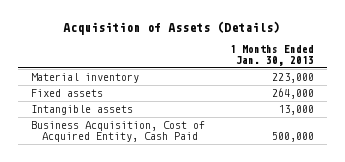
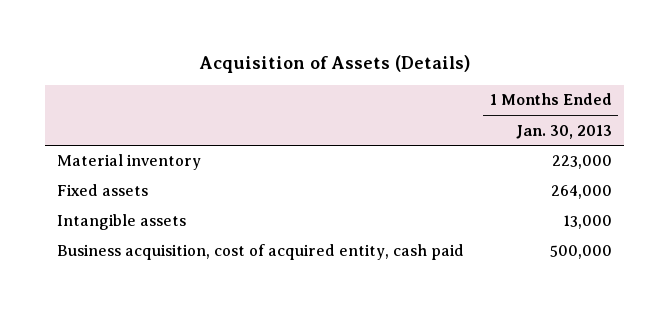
- Business Acquisition, Cost of Acquired Entity, Cash Paid | 500,000
+ Business acquisition, cost of acquired entity, cash paid | 500,000

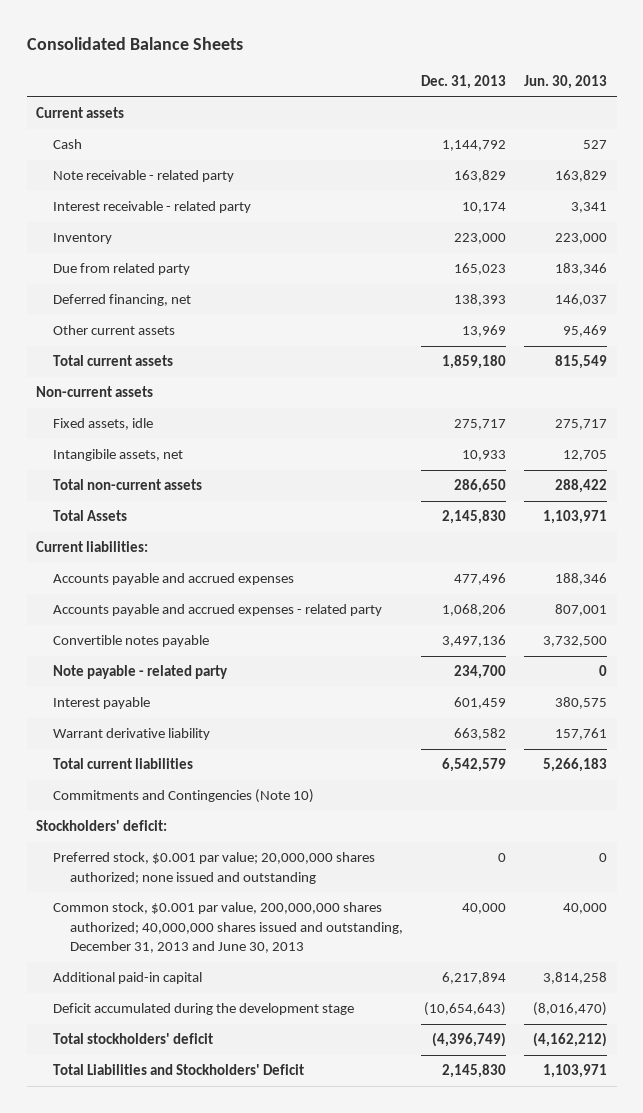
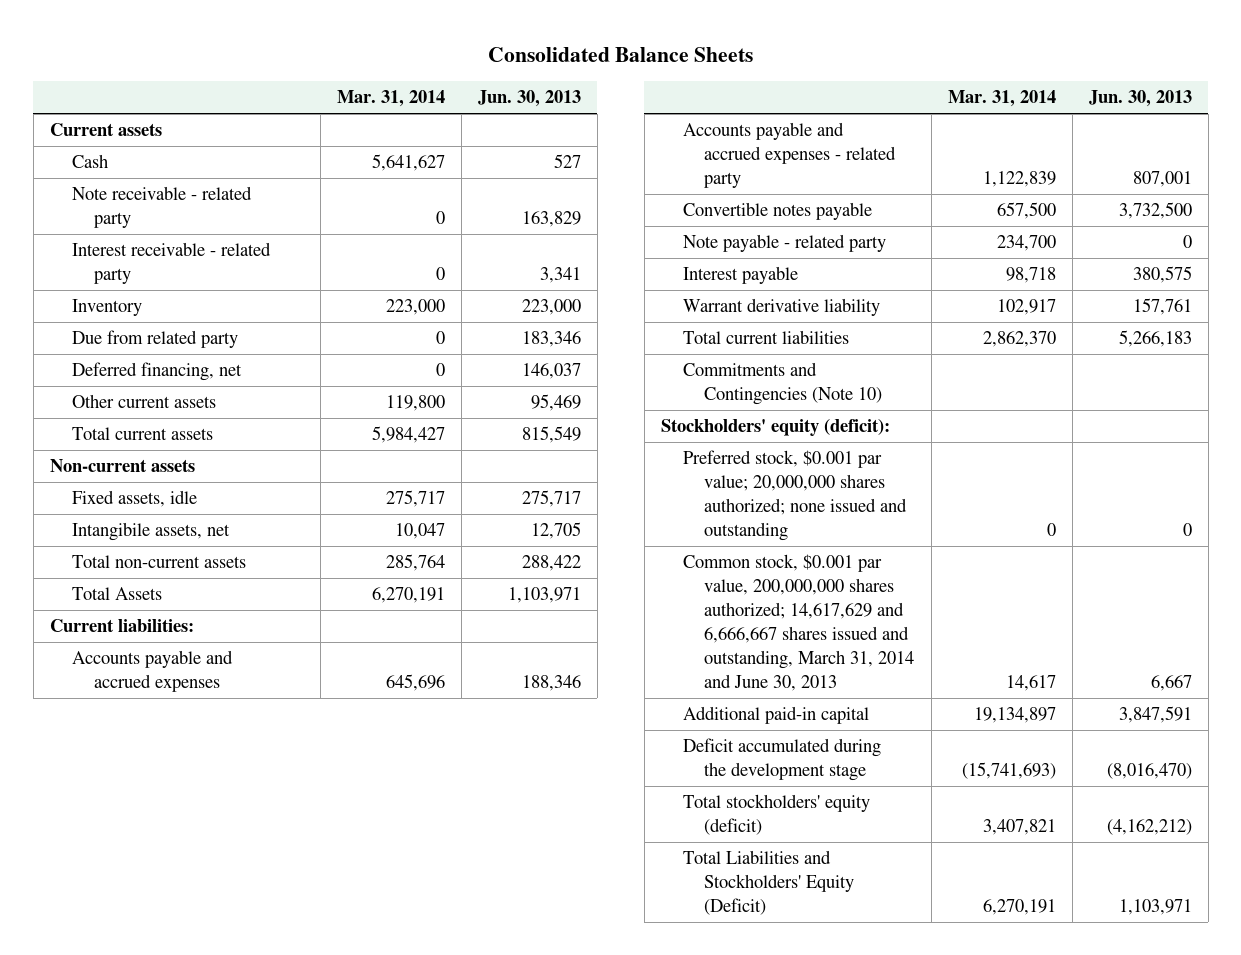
- | Dec. 31, 2013 | Jun. 30, 2013
+ | Mar. 31, 2014 | Jun. 30, 2013
- Stockholders' deficit:
+ Stockholders' equity (deficit):
- Common stock, $0.001 par value, 200,000,000 shares authorized; 40,000,000 shares issued and outstanding, December 31, 2013 and June 30, 2013 | 40,000 | 40,000
- Additional paid-in capital | 6,217,894 | 3,814,258
+ Common stock, $0.001 par value, 200,000,000 shares authorized; 14,617,629 and 6,666,667 shares issued and outstanding, March 31, 2014 and June 30, 2013 | 14,617 | 6,667
+ Additional paid-in capital | 19,134,897 | 3,847,591
- Total stockholders' deficit | (4,396,749) | (4,162,212)
- Total Liabilities and Stockholders' Deficit | 2,145,830 | 1,103,971
+ Total stockholders' equity (deficit) | 3,407,821 | (4,162,212)
+ Total Liabilities and Stockholders' Equity (Deficit) | 6,270,191 | 1,103,971

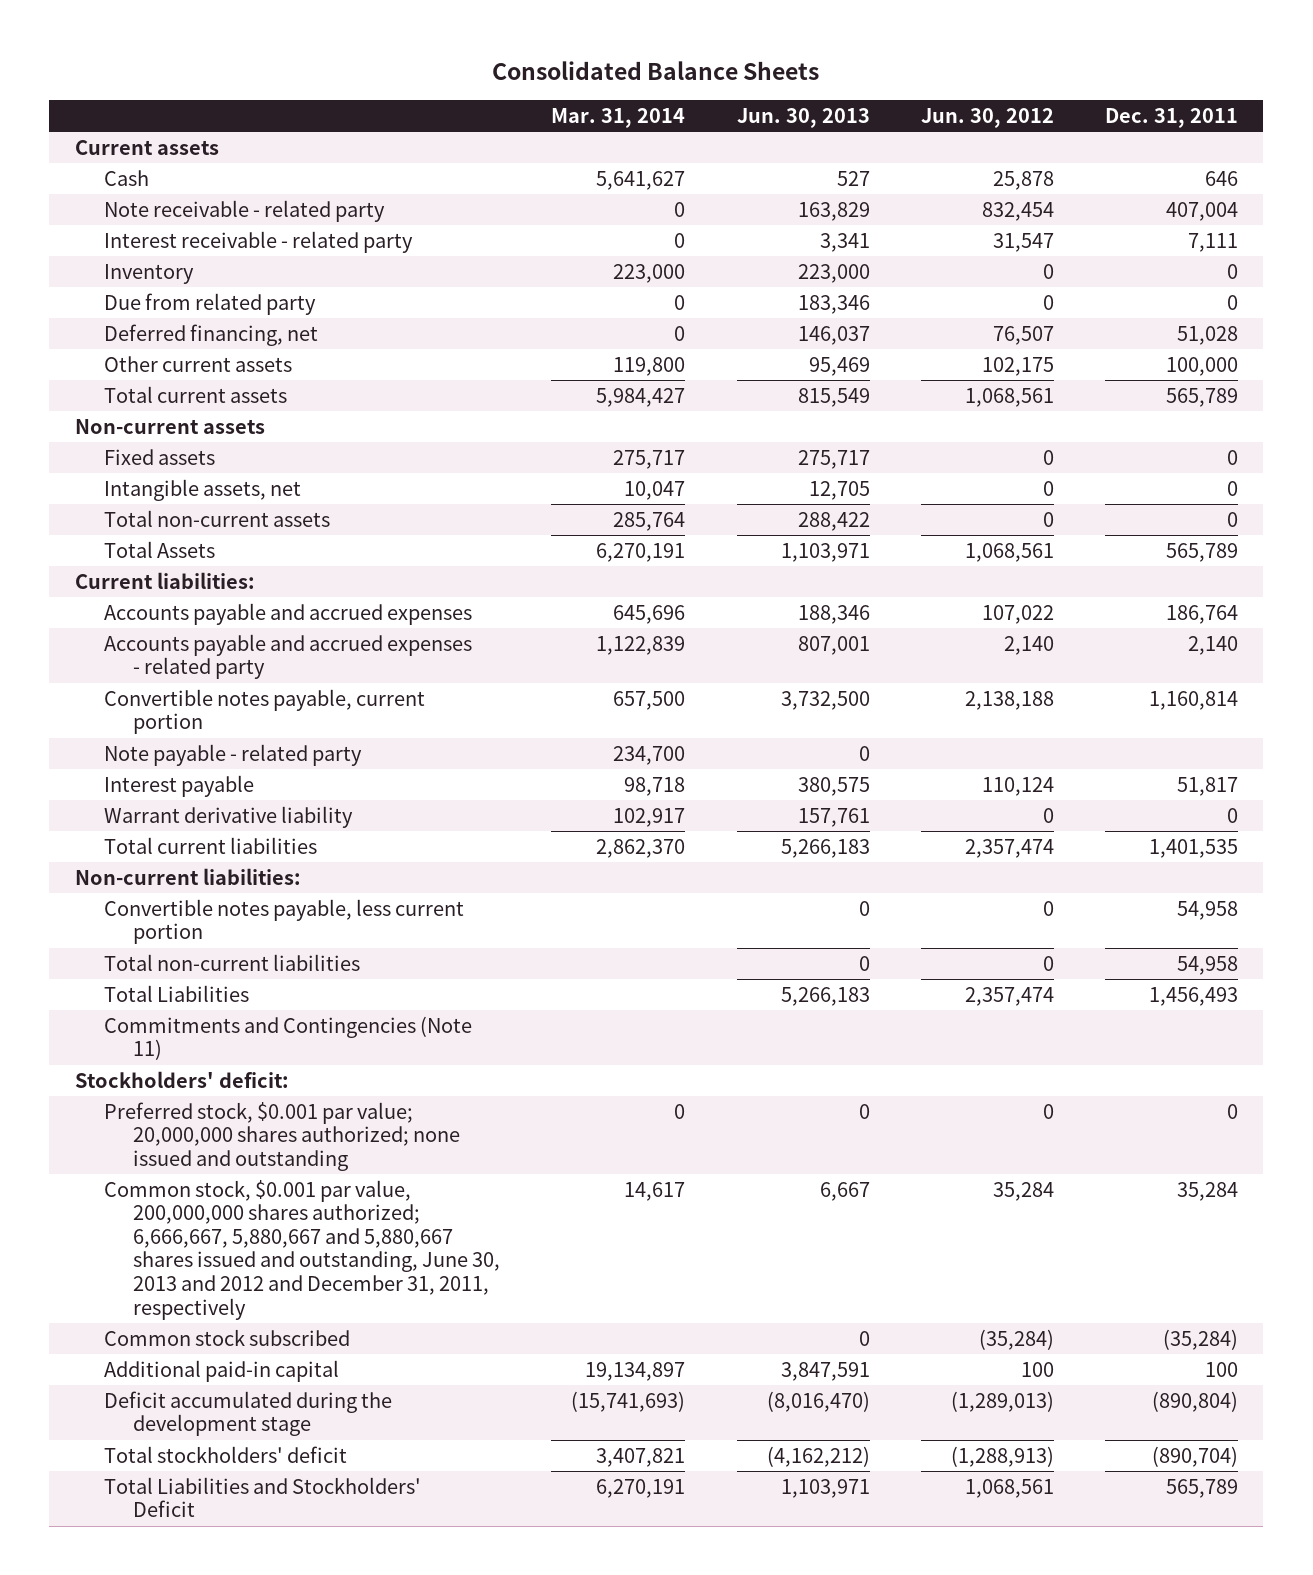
- | Mar. 31, 2014 | Jun. 30, 2013
+ | Mar. 31, 2014 | Jun. 30, 2013 | Jun. 30, 2012 | Dec. 31, 2011
- Fixed assets, idle | 275,717 | 275,717
- Intangibile assets, net | 10,047 | 12,705
+ Fixed assets | 275,717 | 275,717 | 0 | 0
+ Intangible assets, net | 10,047 | 12,705 | 0 | 0
- Convertible notes payable | 657,500 | 3,732,500
+ Convertible notes payable, current portion | 657,500 | 3,732,500 | 2,138,188 | 1,160,814
- Commitments and Contingencies (Note 10)
- Stockholders' equity (deficit):
+ Non-current liabilities:
+ Convertible notes payable, less current portion | | 0 | 0 | 54,958
+ Total non-current liabilities | | 0 | 0 | 54,958
+ Total Liabilities | | 5,266,183 | 2,357,474 | 1,456,493
+ Commitments and Contingencies (Note 11)
+ Stockholders' deficit:
- Common stock, $0.001 par value, 200,000,000 shares authorized; 14,617,629 and 6,666,667 shares issued and outstanding, March 31, 2014 and June 30, 2013 | 14,617 | 6,667
+ Common stock, $0.001 par value, 200,000,000 shares authorized; 6,666,667, 5,880,667 and 5,880,667 shares issued and outstanding, June 30, 2013 and 2012 and December 31, 2011, respectively | 14,617 | 6,667 | 35,284 | 35,284
+ Common stock subscribed | | 0 | (35,284) | (35,284)
- Total stockholders' equity (deficit) | 3,407,821 | (4,162,212)
- Total Liabilities and Stockholders' Equity (Deficit) | 6,270,191 | 1,103,971
+ Total stockholders' deficit | 3,407,821 | (4,162,212) | (1,288,913) | (890,704)
+ Total Liabilities and Stockholders' Deficit | 6,270,191 | 1,103,971 | 1,068,561 | 565,789

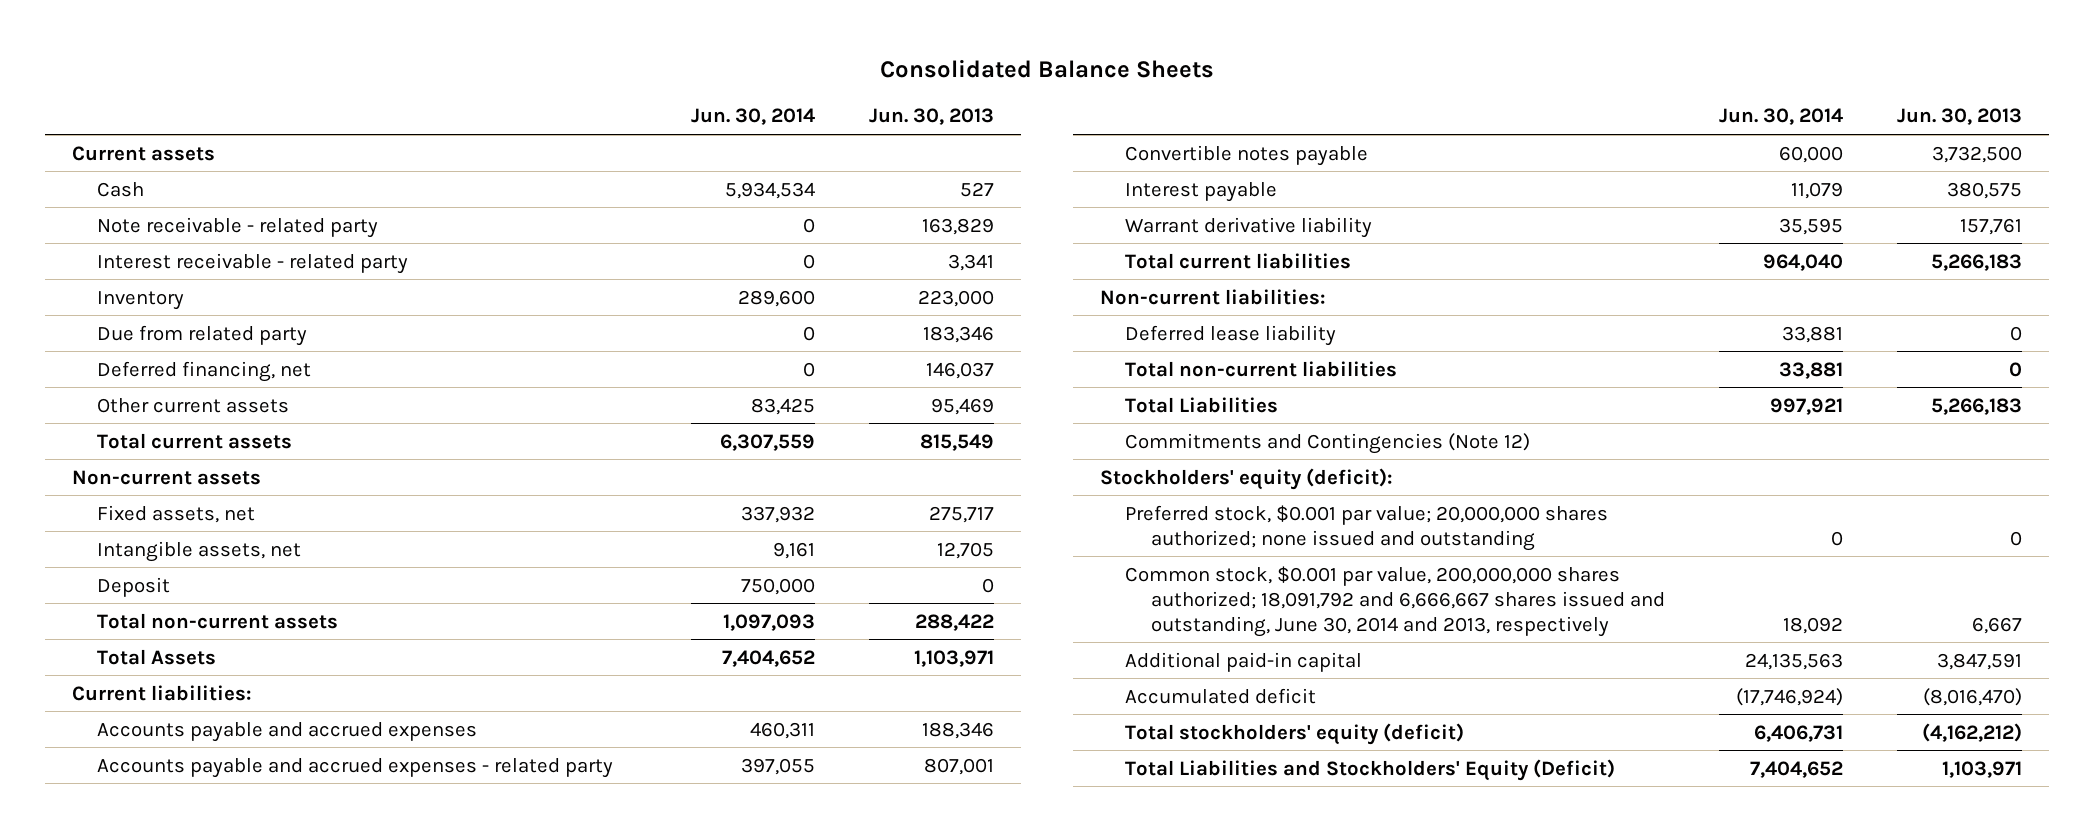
- | Mar. 31, 2014 | Jun. 30, 2013 | Jun. 30, 2012 | Dec. 31, 2011
+ | Jun. 30, 2014 | Jun. 30, 2013
- Fixed assets | 275,717 | 275,717 | 0 | 0
+ Fixed assets, net | 337,932 | 275,717
+ Deposit | 750,000 | 0
- Convertible notes payable, current portion | 657,500 | 3,732,500 | 2,138,188 | 1,160,814
- Note payable - related party | 234,700 | 0 | |
+ Convertible notes payable | 60,000 | 3,732,500
- Convertible notes payable, less current portion | | 0 | 0 | 54,958
+ Deferred lease liability | 33,881 | 0
- Commitments and Contingencies (Note 11)
- Stockholders' deficit:
+ Commitments and Contingencies (Note 12)
+ Stockholders' equity (deficit):
- Common stock, $0.001 par value, 200,000,000 shares authorized; 6,666,667, 5,880,667 and 5,880,667 shares issued and outstanding, June 30, 2013 and 2012 and December 31, 2011, respectively | 14,617 | 6,667 | 35,284 | 35,284
- Common stock subscribed | | 0 | (35,284) | (35,284)
+ Common stock, $0.001 par value, 200,000,000 shares authorized; 18,091,792 and 6,666,667 shares issued and outstanding, June 30, 2014 and 2013, respectively | 18,092 | 6,667
- Deficit accumulated during the development stage | (15,741,693) | (8,016,470) | (1,289,013) | (890,804)
- Total stockholders' deficit | 3,407,821 | (4,162,212) | (1,288,913) | (890,704)
- Total Liabilities and Stockholders' Deficit | 6,270,191 | 1,103,971 | 1,068,561 | 565,789
+ Accumulated deficit | (17,746,924) | (8,016,470)
+ Total stockholders' equity (deficit) | 6,406,731 | (4,162,212)
+ Total Liabilities and Stockholders' Equity (Deficit) | 7,404,652 | 1,103,971

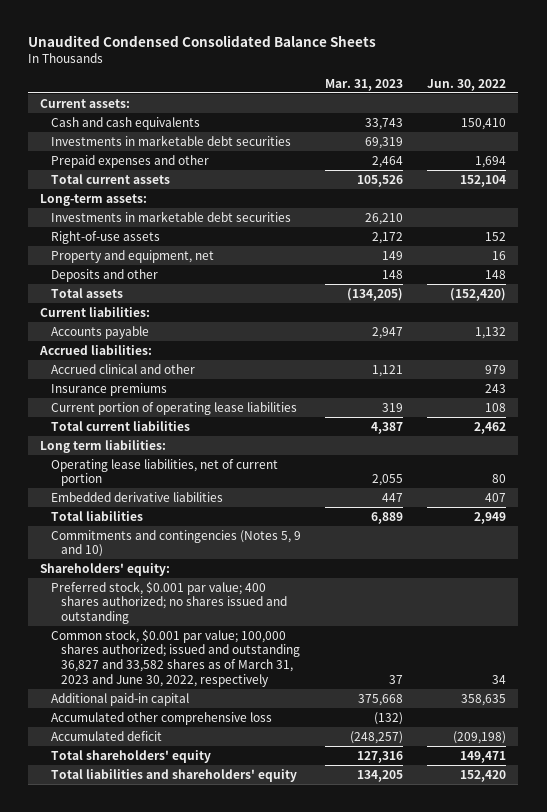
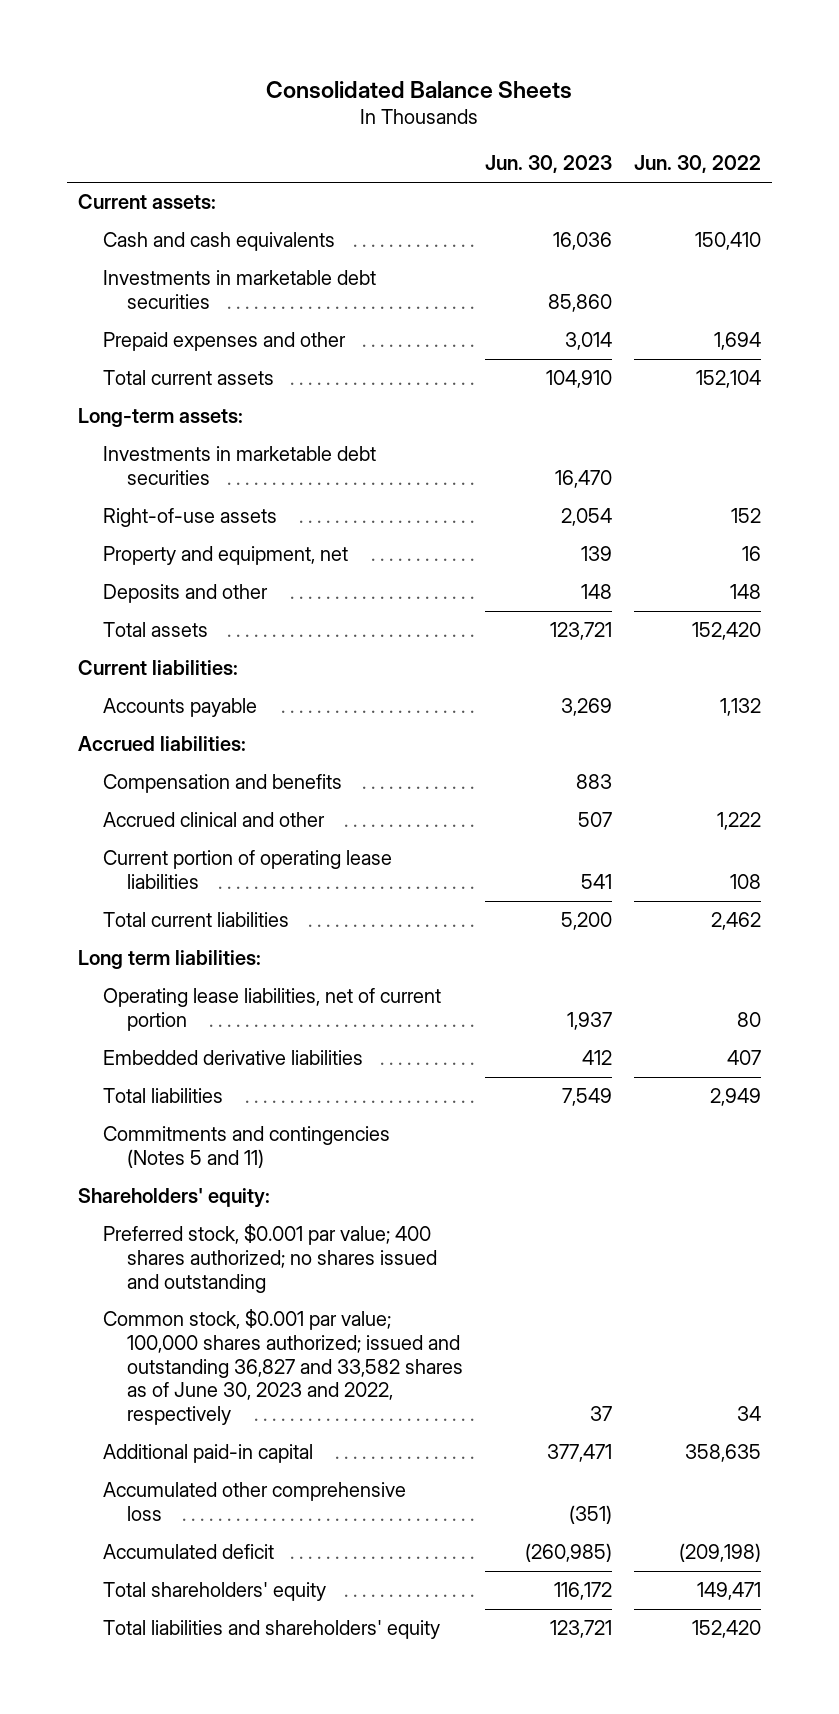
- Unaudited Condensed Consolidated Balance Sheets
+ Consolidated Balance Sheets
- | Mar. 31, 2023 | Jun. 30, 2022
+ | Jun. 30, 2023 | Jun. 30, 2022
- Total assets | (134,205) | (152,420)
+ Total assets | 123,721 | 152,420
- Accrued clinical and other | 1,121 | 979
- Insurance premiums | | 243
+ Compensation and benefits | 883 |
+ Accrued clinical and other | 507 | 1,222
- Commitments and contingencies (Notes 5, 9 and 10)
+ Commitments and contingencies (Notes 5 and 11)
- Common stock, $0.001 par value; 100,000 shares authorized; issued and outstanding 36,827 and 33,582 shares as of March 31, 2023 and June 30, 2022, respectively | 37 | 34
+ Common stock, $0.001 par value; 100,000 shares authorized; issued and outstanding 36,827 and 33,582 shares as of June 30, 2023 and 2022, respectively | 37 | 34

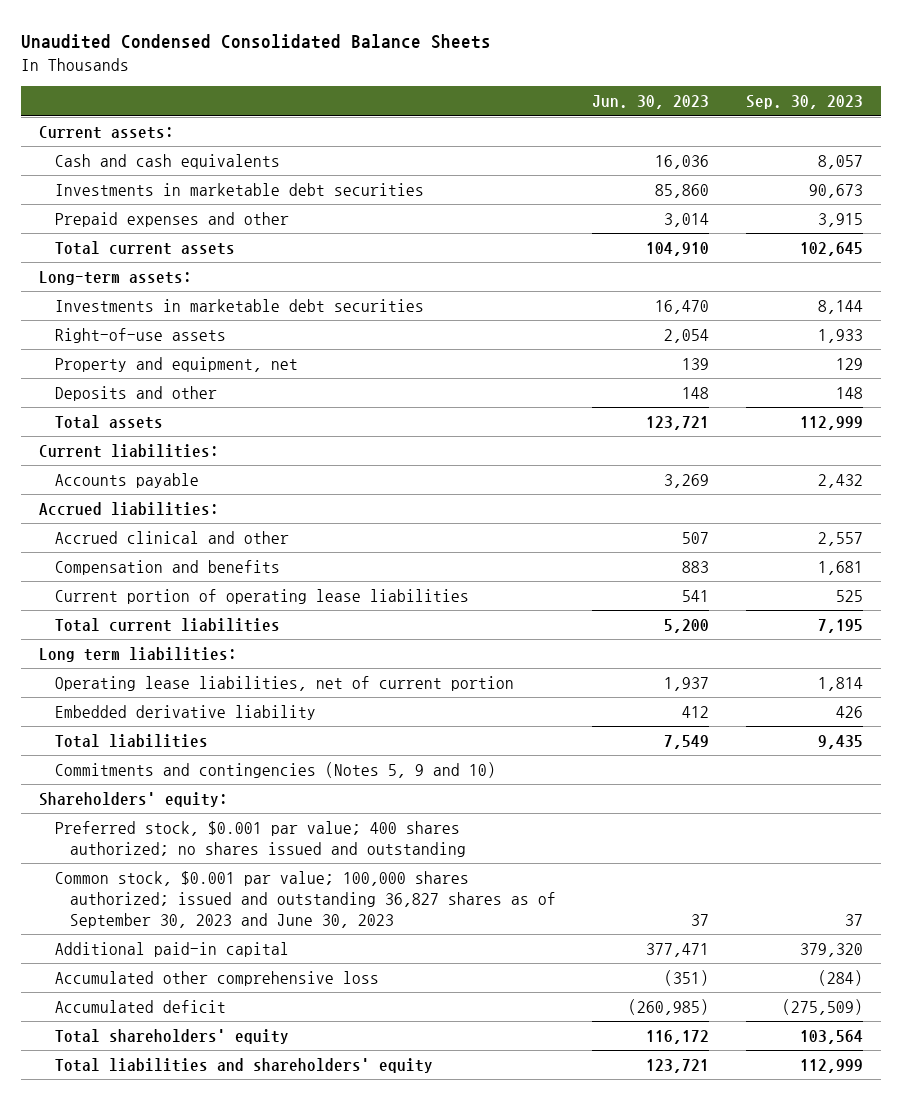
- Consolidated Balance Sheets
+ Unaudited Condensed Consolidated Balance Sheets
- | Jun. 30, 2023 | Jun. 30, 2022
+ | Jun. 30, 2023 | Sep. 30, 2023
moved down: Compensation and benefits | 883 | 1,681
- Embedded derivative liabilities | 412 | 407
+ Embedded derivative liability | 412 | 426
- Commitments and contingencies (Notes 5 and 11)
+ Commitments and contingencies (Notes 5, 9 and 10)
- Common stock, $0.001 par value; 100,000 shares authorized; issued and outstanding 36,827 and 33,582 shares as of June 30, 2023 and 2022, respectively | 37 | 34
+ Common stock, $0.001 par value; 100,000 shares authorized; issued and outstanding 36,827 shares as of September 30, 2023 and June 30, 2023 | 37 | 37

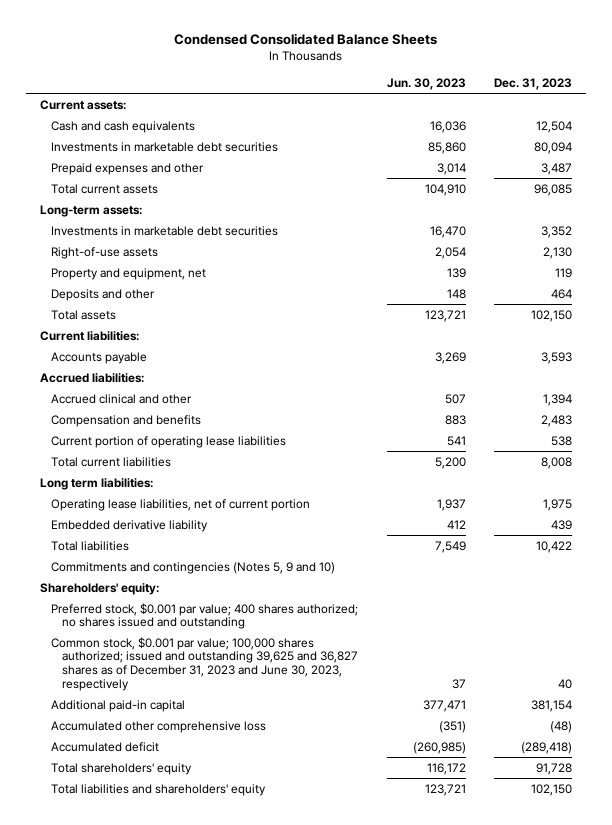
- Unaudited Condensed Consolidated Balance Sheets
+ Condensed Consolidated Balance Sheets
- | Jun. 30, 2023 | Sep. 30, 2023
+ | Jun. 30, 2023 | Dec. 31, 2023
- Common stock, $0.001 par value; 100,000 shares authorized; issued and outstanding 36,827 shares as of September 30, 2023 and June 30, 2023 | 37 | 37
+ Common stock, $0.001 par value; 100,000 shares authorized; issued and outstanding 39,625 and 36,827 shares as of December 31, 2023 and June 30, 2023, respectively | 37 | 40

